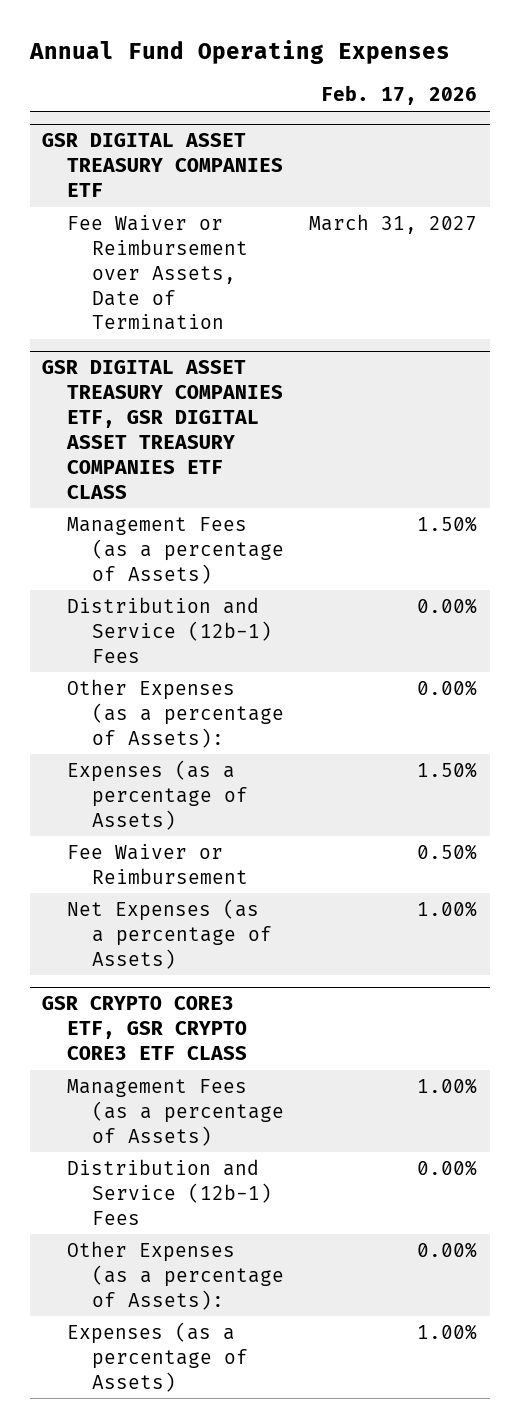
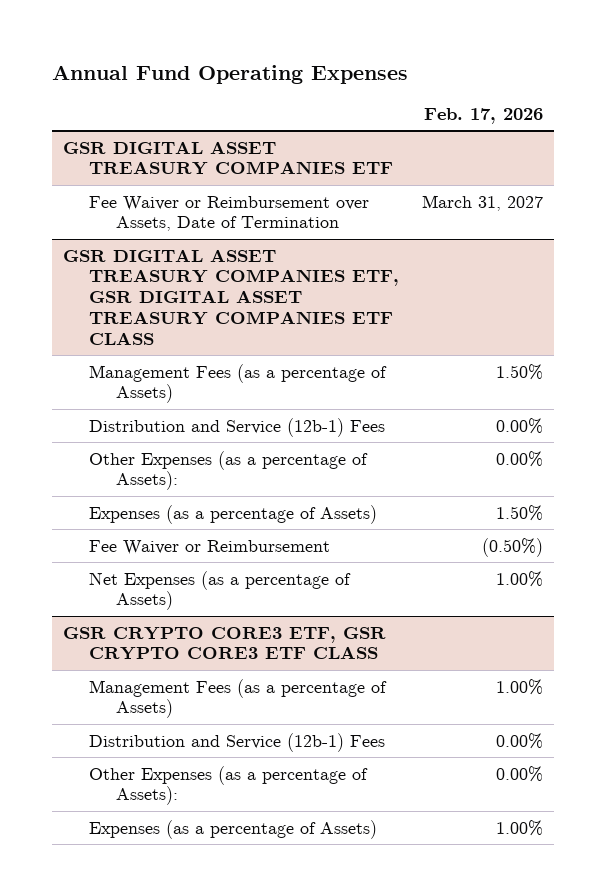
@ GSR DIGITAL ASSET TREASURY COMPANIES ETF, GSR DIGITAL ASSET TREASURY COMPANIES ETF CLASS
- Fee Waiver or Reimbursement | 0.50%
+ Fee Waiver or Reimbursement | (0.50%)

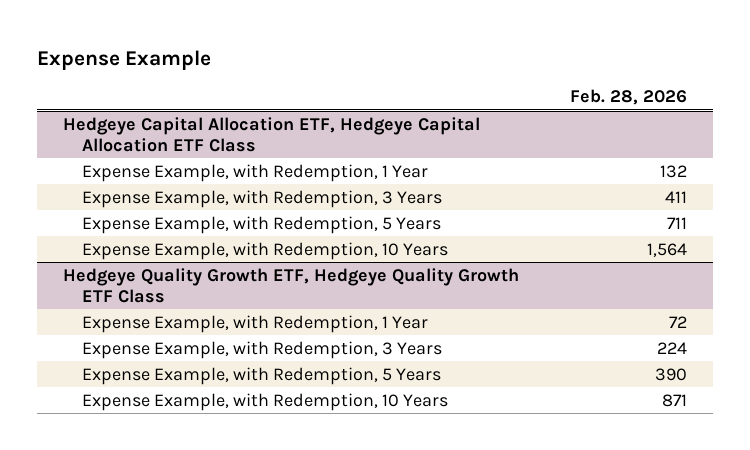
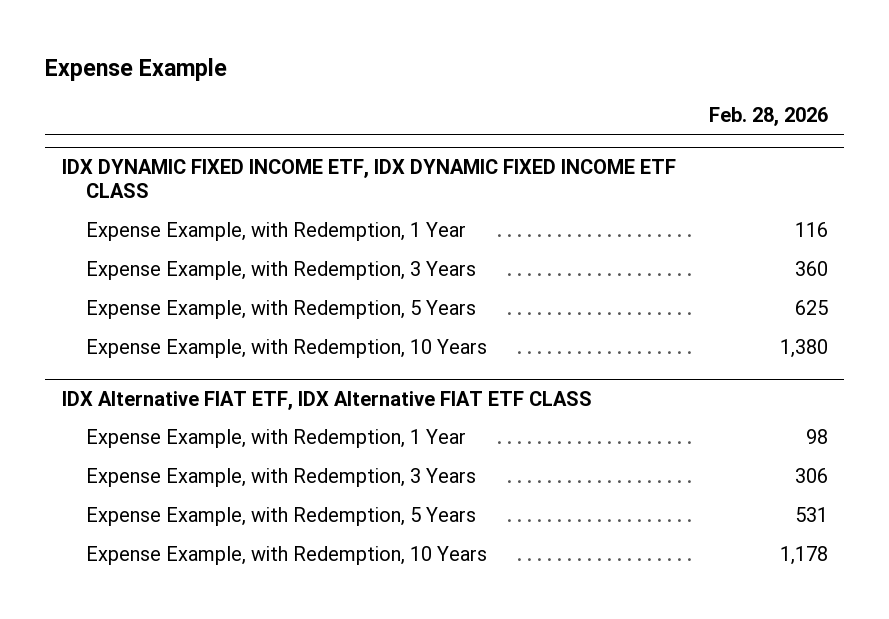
- Hedgeye Capital Allocation ETF, Hedgeye Capital Allocation ETF Class
- Expense Example, with Redemption, 1 Year | 132
- Expense Example, with Redemption, 3 Years | 411
- Expense Example, with Redemption, 5 Years | 711
- Expense Example, with Redemption, 10 Years | 1,564
- Hedgeye Quality Growth ETF, Hedgeye Quality Growth ETF Class
- Expense Example, with Redemption, 1 Year | 72
- Expense Example, with Redemption, 3 Years | 224
- Expense Example, with Redemption, 5 Years | 390
- Expense Example, with Redemption, 10 Years | 871
+ IDX DYNAMIC FIXED INCOME ETF, IDX DYNAMIC FIXED INCOME ETF CLASS
+ Expense Example, with Redemption, 1 Year | 116
+ Expense Example, with Redemption, 3 Years | 360
+ Expense Example, with Redemption, 5 Years | 625
+ Expense Example, with Redemption, 10 Years | 1,380
+ IDX Alternative FIAT ETF, IDX Alternative FIAT ETF CLASS
+ Expense Example, with Redemption, 1 Year | 98
+ Expense Example, with Redemption, 3 Years | 306
+ Expense Example, with Redemption, 5 Years | 531
+ Expense Example, with Redemption, 10 Years | 1,178

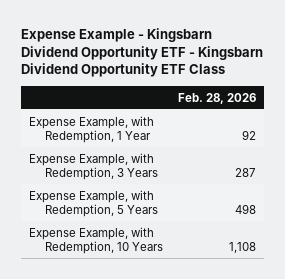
- Expense Example
+ Expense Example - Kingsbarn Dividend Opportunity ETF - Kingsbarn Dividend Opportunity ETF Class
- IDX DYNAMIC FIXED INCOME ETF, IDX DYNAMIC FIXED INCOME ETF CLASS
- Expense Example, with Redemption, 1 Year | 116
- Expense Example, with Redemption, 3 Years | 360
- Expense Example, with Redemption, 5 Years | 625
- Expense Example, with Redemption, 10 Years | 1,380
- IDX Alternative FIAT ETF, IDX Alternative FIAT ETF CLASS
- Expense Example, with Redemption, 1 Year | 98
- Expense Example, with Redemption, 3 Years | 306
- Expense Example, with Redemption, 5 Years | 531
- Expense Example, with Redemption, 10 Years | 1,178
+ Expense Example, with Redemption, 1 Year | 92
+ Expense Example, with Redemption, 3 Years | 287
+ Expense Example, with Redemption, 5 Years | 498
+ Expense Example, with Redemption, 10 Years | 1,108

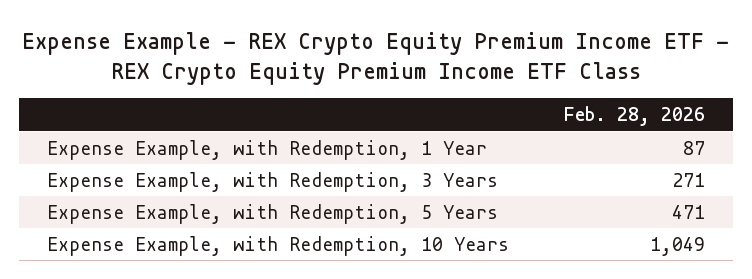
- Expense Example - Kingsbarn Dividend Opportunity ETF - Kingsbarn Dividend Opportunity ETF Class
+ Expense Example - REX Crypto Equity Premium Income ETF - REX Crypto Equity Premium Income ETF Class
- Expense Example, with Redemption, 1 Year | 92
- Expense Example, with Redemption, 3 Years | 287
- Expense Example, with Redemption, 5 Years | 498
- Expense Example, with Redemption, 10 Years | 1,108
+ Expense Example, with Redemption, 1 Year | 87
+ Expense Example, with Redemption, 3 Years | 271
+ Expense Example, with Redemption, 5 Years | 471
+ Expense Example, with Redemption, 10 Years | 1,049

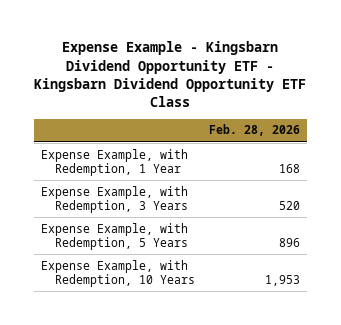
- Expense Example - REX Crypto Equity Premium Income ETF - REX Crypto Equity Premium Income ETF Class
+ Expense Example - Kingsbarn Dividend Opportunity ETF - Kingsbarn Dividend Opportunity ETF Class
- Expense Example, with Redemption, 1 Year | 87
- Expense Example, with Redemption, 3 Years | 271
- Expense Example, with Redemption, 5 Years | 471
- Expense Example, with Redemption, 10 Years | 1,049
+ Expense Example, with Redemption, 1 Year | 168
+ Expense Example, with Redemption, 3 Years | 520
+ Expense Example, with Redemption, 5 Years | 896
+ Expense Example, with Redemption, 10 Years | 1,953

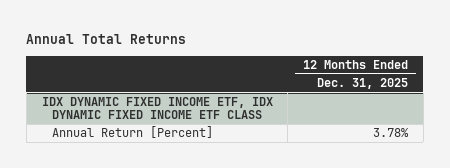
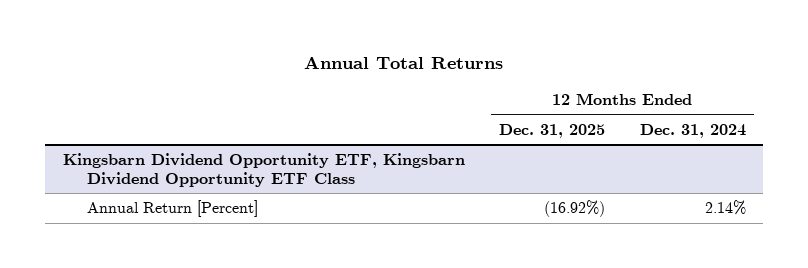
- | 12 Months Ended Dec. 31, 2025
+ | 12 Months Ended Dec. 31, 2025 | 12 Months Ended Dec. 31, 2024
- IDX DYNAMIC FIXED INCOME ETF, IDX DYNAMIC FIXED INCOME ETF CLASS
- Annual Return [Percent] | 3.78%
+ Kingsbarn Dividend Opportunity ETF, Kingsbarn Dividend Opportunity ETF Class
+ Annual Return [Percent] | (16.92%) | 2.14%

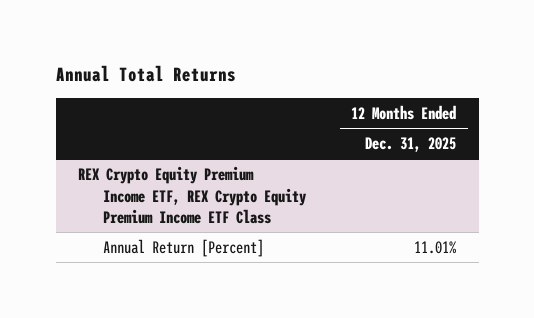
- | 12 Months Ended Dec. 31, 2025 | 12 Months Ended Dec. 31, 2024
+ | 12 Months Ended Dec. 31, 2025
- Kingsbarn Dividend Opportunity ETF, Kingsbarn Dividend Opportunity ETF Class
- Annual Return [Percent] | (16.92%) | 2.14%
+ REX Crypto Equity Premium Income ETF, REX Crypto Equity Premium Income ETF Class
+ Annual Return [Percent] | 11.01%

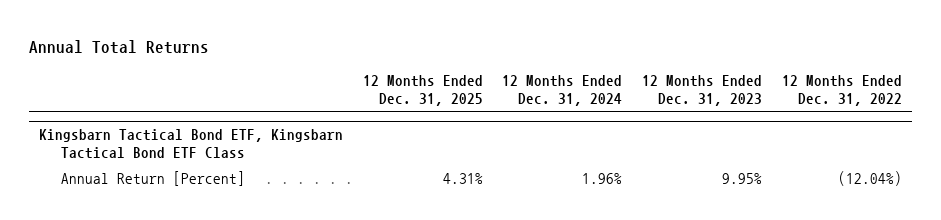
- | 12 Months Ended Dec. 31, 2025
+ | 12 Months Ended Dec. 31, 2025 | 12 Months Ended Dec. 31, 2024 | 12 Months Ended Dec. 31, 2023 | 12 Months Ended Dec. 31, 2022
- REX Crypto Equity Premium Income ETF, REX Crypto Equity Premium Income ETF Class
- Annual Return [Percent] | 11.01%
+ Kingsbarn Tactical Bond ETF, Kingsbarn Tactical Bond ETF Class
+ Annual Return [Percent] | 4.31% | 1.96% | 9.95% | (12.04%)

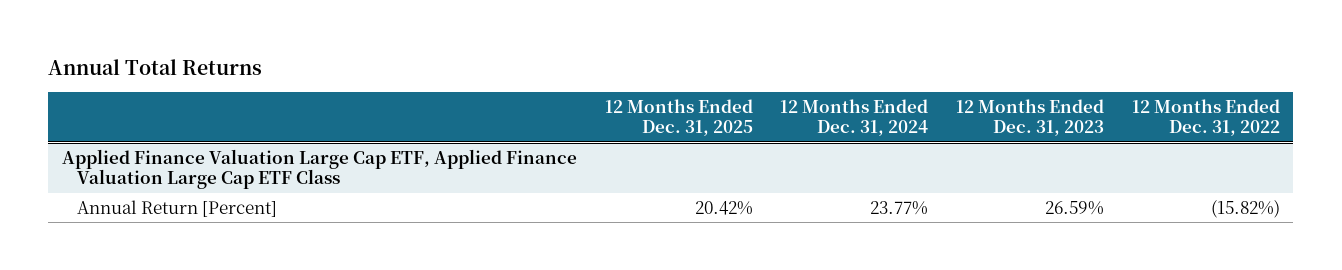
- Kingsbarn Tactical Bond ETF, Kingsbarn Tactical Bond ETF Class
- Annual Return [Percent] | 4.31% | 1.96% | 9.95% | (12.04%)
+ Applied Finance Valuation Large Cap ETF, Applied Finance Valuation Large Cap ETF Class
+ Annual Return [Percent] | 20.42% | 23.77% | 26.59% | (15.82%)

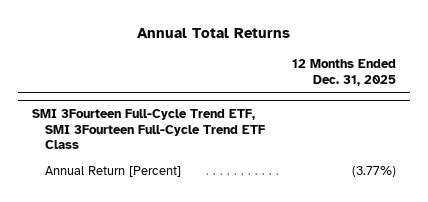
- | 12 Months Ended Dec. 31, 2025 | 12 Months Ended Dec. 31, 2024 | 12 Months Ended Dec. 31, 2023 | 12 Months Ended Dec. 31, 2022
+ | 12 Months Ended Dec. 31, 2025
- Applied Finance Valuation Large Cap ETF, Applied Finance Valuation Large Cap ETF Class
- Annual Return [Percent] | 20.42% | 23.77% | 26.59% | (15.82%)
+ SMI 3Fourteen Full-Cycle Trend ETF, SMI 3Fourteen Full-Cycle Trend ETF Class
+ Annual Return [Percent] | (3.77%)

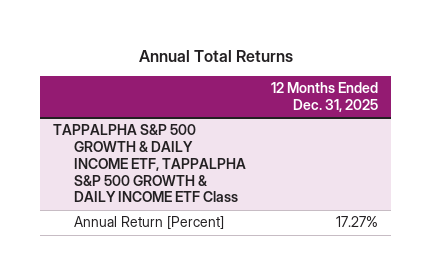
- SMI 3Fourteen Full-Cycle Trend ETF, SMI 3Fourteen Full-Cycle Trend ETF Class
- Annual Return [Percent] | (3.77%)
+ TAPPALPHA S&P 500 GROWTH & DAILY INCOME ETF, TAPPALPHA S&P 500 GROWTH & DAILY INCOME ETF Class
+ Annual Return [Percent] | 17.27%

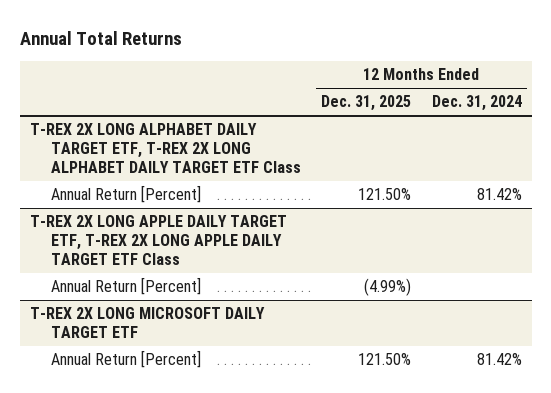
- | 12 Months Ended Dec. 31, 2025
+ | 12 Months Ended Dec. 31, 2025 | 12 Months Ended Dec. 31, 2024
- TAPPALPHA S&P 500 GROWTH & DAILY INCOME ETF, TAPPALPHA S&P 500 GROWTH & DAILY INCOME ETF Class
- Annual Return [Percent] | 17.27%
+ T-REX 2X LONG ALPHABET DAILY TARGET ETF, T-REX 2X LONG ALPHABET DAILY TARGET ETF Class
+ Annual Return [Percent] | 121.50% | 81.42%
+ T-REX 2X LONG APPLE DAILY TARGET ETF, T-REX 2X LONG APPLE DAILY TARGET ETF Class
+ Annual Return [Percent] | (4.99%) |
+ T-REX 2X LONG MICROSOFT DAILY TARGET ETF
+ Annual Return [Percent] | 121.50% | 81.42%

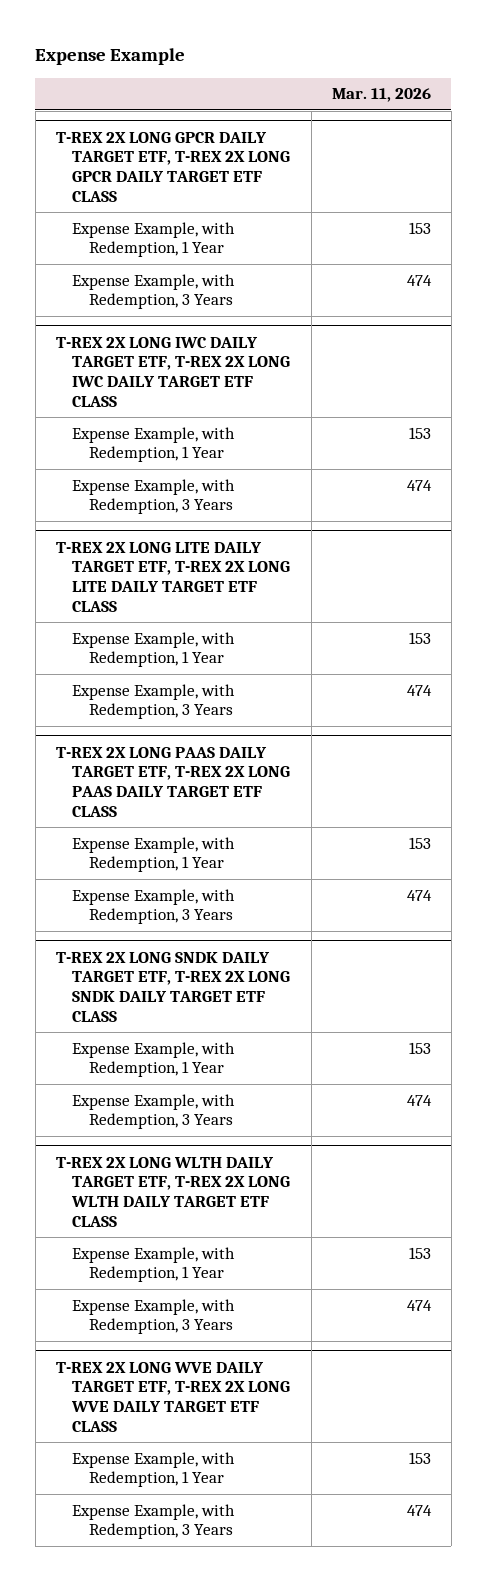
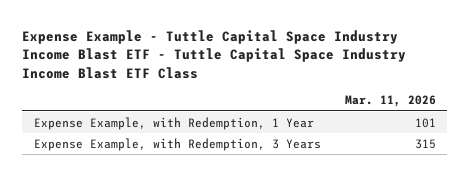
- Expense Example
+ Expense Example - Tuttle Capital Space Industry Income Blast ETF - Tuttle Capital Space Industry Income Blast ETF Class
- T-REX 2X LONG GPCR DAILY TARGET ETF, T-REX 2X LONG GPCR DAILY TARGET ETF CLASS
- Expense Example, with Redemption, 1 Year | 153
- Expense Example, with Redemption, 3 Years | 474
- T-REX 2X LONG IWC DAILY TARGET ETF, T-REX 2X LONG IWC DAILY TARGET ETF CLASS
- Expense Example, with Redemption, 1 Year | 153
- Expense Example, with Redemption, 3 Years | 474
- T-REX 2X LONG LITE DAILY TARGET ETF, T-REX 2X LONG LITE DAILY TARGET ETF CLASS
- Expense Example, with Redemption, 1 Year | 153
- Expense Example, with Redemption, 3 Years | 474
- T-REX 2X LONG PAAS DAILY TARGET ETF, T-REX 2X LONG PAAS DAILY TARGET ETF CLASS
- Expense Example, with Redemption, 1 Year | 153
- Expense Example, with Redemption, 3 Years | 474
- T-REX 2X LONG SNDK DAILY TARGET ETF, T-REX 2X LONG SNDK DAILY TARGET ETF CLASS
- Expense Example, with Redemption, 1 Year | 153
- Expense Example, with Redemption, 3 Years | 474
- T-REX 2X LONG WLTH DAILY TARGET ETF, T-REX 2X LONG WLTH DAILY TARGET ETF CLASS
- Expense Example, with Redemption, 1 Year | 153
- Expense Example, with Redemption, 3 Years | 474
- T-REX 2X LONG WVE DAILY TARGET ETF, T-REX 2X LONG WVE DAILY TARGET ETF CLASS
- Expense Example, with Redemption, 1 Year | 153
- Expense Example, with Redemption, 3 Years | 474
+ Expense Example, with Redemption, 1 Year | 101
+ Expense Example, with Redemption, 3 Years | 315

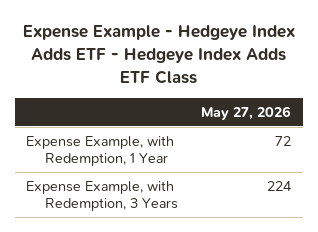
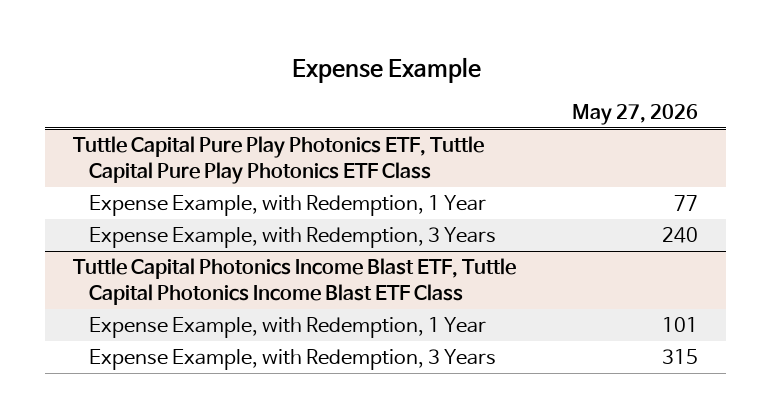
- Expense Example - Hedgeye Index Adds ETF - Hedgeye Index Adds ETF Class
+ Expense Example
- Expense Example, with Redemption, 1 Year | 72
- Expense Example, with Redemption, 3 Years | 224
+ Tuttle Capital Pure Play Photonics ETF, Tuttle Capital Pure Play Photonics ETF Class
+ Expense Example, with Redemption, 1 Year | 77
+ Expense Example, with Redemption, 3 Years | 240
+ Tuttle Capital Photonics Income Blast ETF, Tuttle Capital Photonics Income Blast ETF Class
+ Expense Example, with Redemption, 1 Year | 101
+ Expense Example, with Redemption, 3 Years | 315

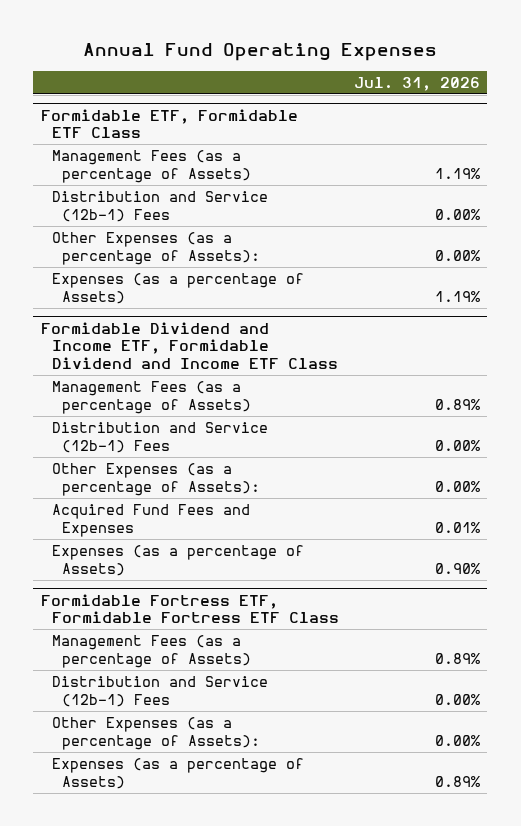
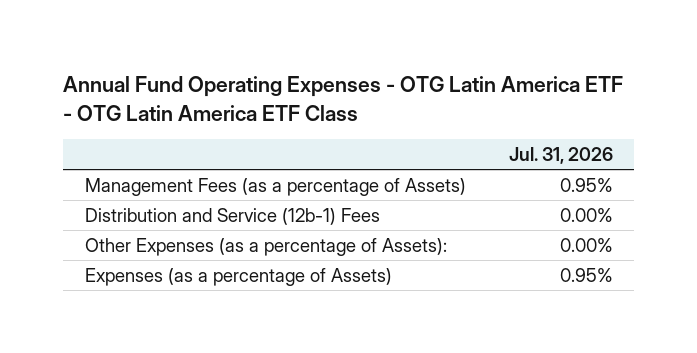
- Annual Fund Operating Expenses
+ Annual Fund Operating Expenses - OTG Latin America ETF - OTG Latin America ETF Class
- Formidable ETF, Formidable ETF Class
- Management Fees (as a percentage of Assets) | 1.19%
- Distribution and Service (12b-1) Fees | 0.00%
- Other Expenses (as a percentage of Assets): | 0.00%
- Expenses (as a percentage of Assets) | 1.19%
- Formidable Dividend and Income ETF, Formidable Dividend and Income ETF Class
- Management Fees (as a percentage of Assets) | 0.89%
- Distribution and Service (12b-1) Fees | 0.00%
- Other Expenses (as a percentage of Assets): | 0.00%
- Acquired Fund Fees and Expenses | 0.01%
- Expenses (as a percentage of Assets) | 0.90%
- Formidable Fortress ETF, Formidable Fortress ETF Class
- Management Fees (as a percentage of Assets) | 0.89%
+ Management Fees (as a percentage of Assets) | 0.95%
- Expenses (as a percentage of Assets) | 0.89%
+ Expenses (as a percentage of Assets) | 0.95%

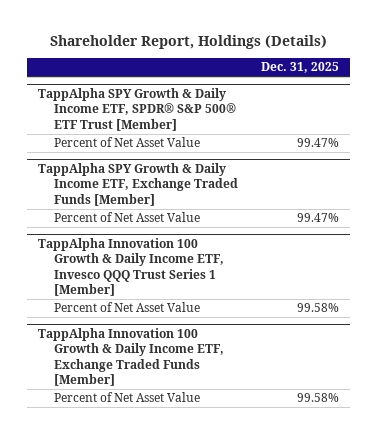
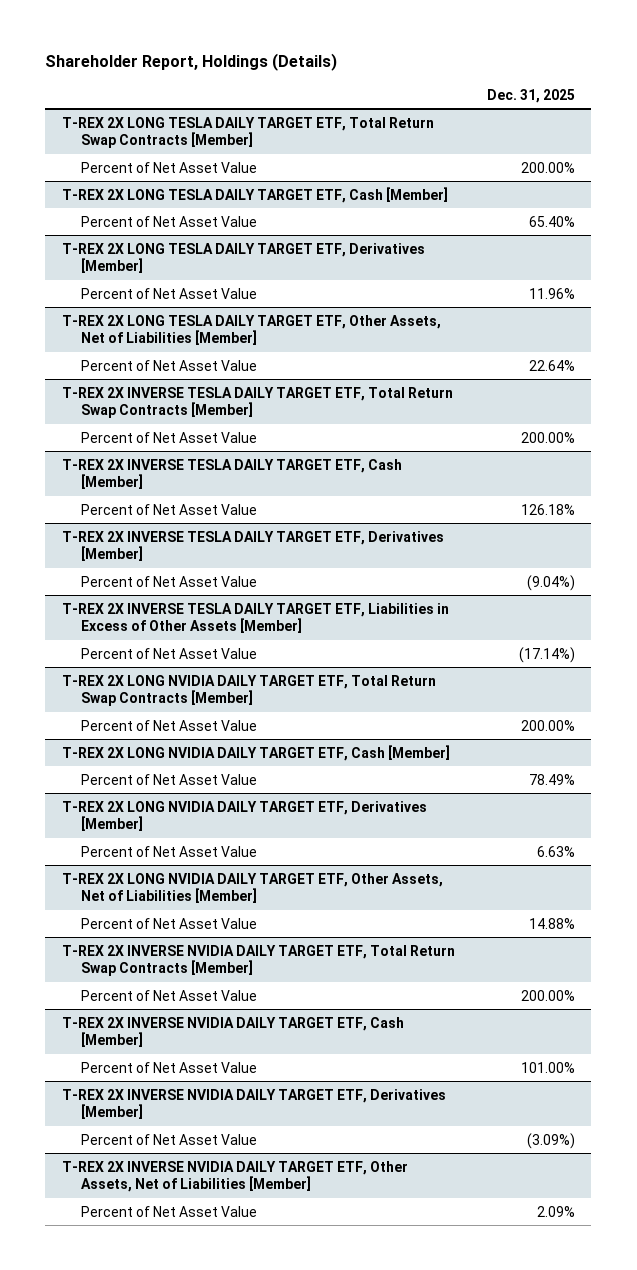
- TappAlpha SPY Growth & Daily Income ETF, SPDR® S&P 500® ETF Trust [Member]
- Percent of Net Asset Value | 99.47%
- TappAlpha SPY Growth & Daily Income ETF, Exchange Traded Funds [Member]
- Percent of Net Asset Value | 99.47%
- TappAlpha Innovation 100 Growth & Daily Income ETF, Invesco QQQ Trust Series 1 [Member]
- Percent of Net Asset Value | 99.58%
- TappAlpha Innovation 100 Growth & Daily Income ETF, Exchange Traded Funds [Member]
- Percent of Net Asset Value | 99.58%
+ T-REX 2X LONG TESLA DAILY TARGET ETF, Total Return Swap Contracts [Member]
+ Percent of Net Asset Value | 200.00%
+ T-REX 2X LONG TESLA DAILY TARGET ETF, Cash [Member]
+ Percent of Net Asset Value | 65.40%
+ T-REX 2X LONG TESLA DAILY TARGET ETF, Derivatives [Member]
+ Percent of Net Asset Value | 11.96%
+ T-REX 2X LONG TESLA DAILY TARGET ETF, Other Assets, Net of Liabilities [Member]
+ Percent of Net Asset Value | 22.64%
+ T-REX 2X INVERSE TESLA DAILY TARGET ETF, Total Return Swap Contracts [Member]
+ Percent of Net Asset Value | 200.00%
+ T-REX 2X INVERSE TESLA DAILY TARGET ETF, Cash [Member]
+ Percent of Net Asset Value | 126.18%
+ T-REX 2X INVERSE TESLA DAILY TARGET ETF, Derivatives [Member]
+ Percent of Net Asset Value | (9.04%)
+ T-REX 2X INVERSE TESLA DAILY TARGET ETF, Liabilities in Excess of Other Assets [Member]
+ Percent of Net Asset Value | (17.14%)
+ T-REX 2X LONG NVIDIA DAILY TARGET ETF, Total Return Swap Contracts [Member]
+ Percent of Net Asset Value | 200.00%
+ T-REX 2X LONG NVIDIA DAILY TARGET ETF, Cash [Member]
+ Percent of Net Asset Value | 78.49%
+ T-REX 2X LONG NVIDIA DAILY TARGET ETF, Derivatives [Member]
+ Percent of Net Asset Value | 6.63%
+ T-REX 2X LONG NVIDIA DAILY TARGET ETF, Other Assets, Net of Liabilities [Member]
+ Percent of Net Asset Value | 14.88%
+ T-REX 2X INVERSE NVIDIA DAILY TARGET ETF, Total Return Swap Contracts [Member]
+ Percent of Net Asset Value | 200.00%
+ T-REX 2X INVERSE NVIDIA DAILY TARGET ETF, Cash [Member]
+ Percent of Net Asset Value | 101.00%
+ T-REX 2X INVERSE NVIDIA DAILY TARGET ETF, Derivatives [Member]
+ Percent of Net Asset Value | (3.09%)
+ T-REX 2X INVERSE NVIDIA DAILY TARGET ETF, Other Assets, Net of Liabilities [Member]
+ Percent of Net Asset Value | 2.09%

